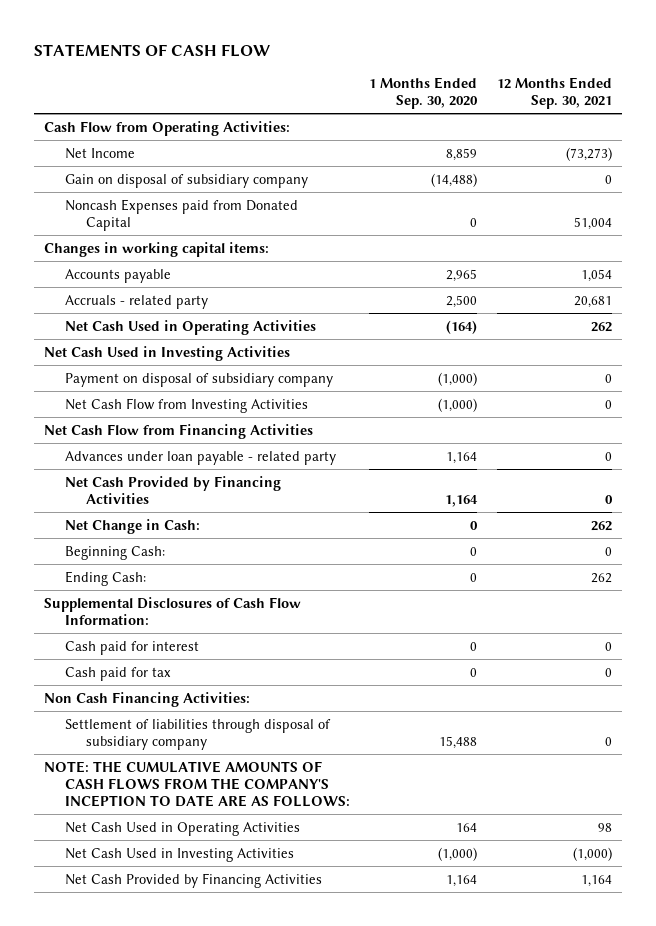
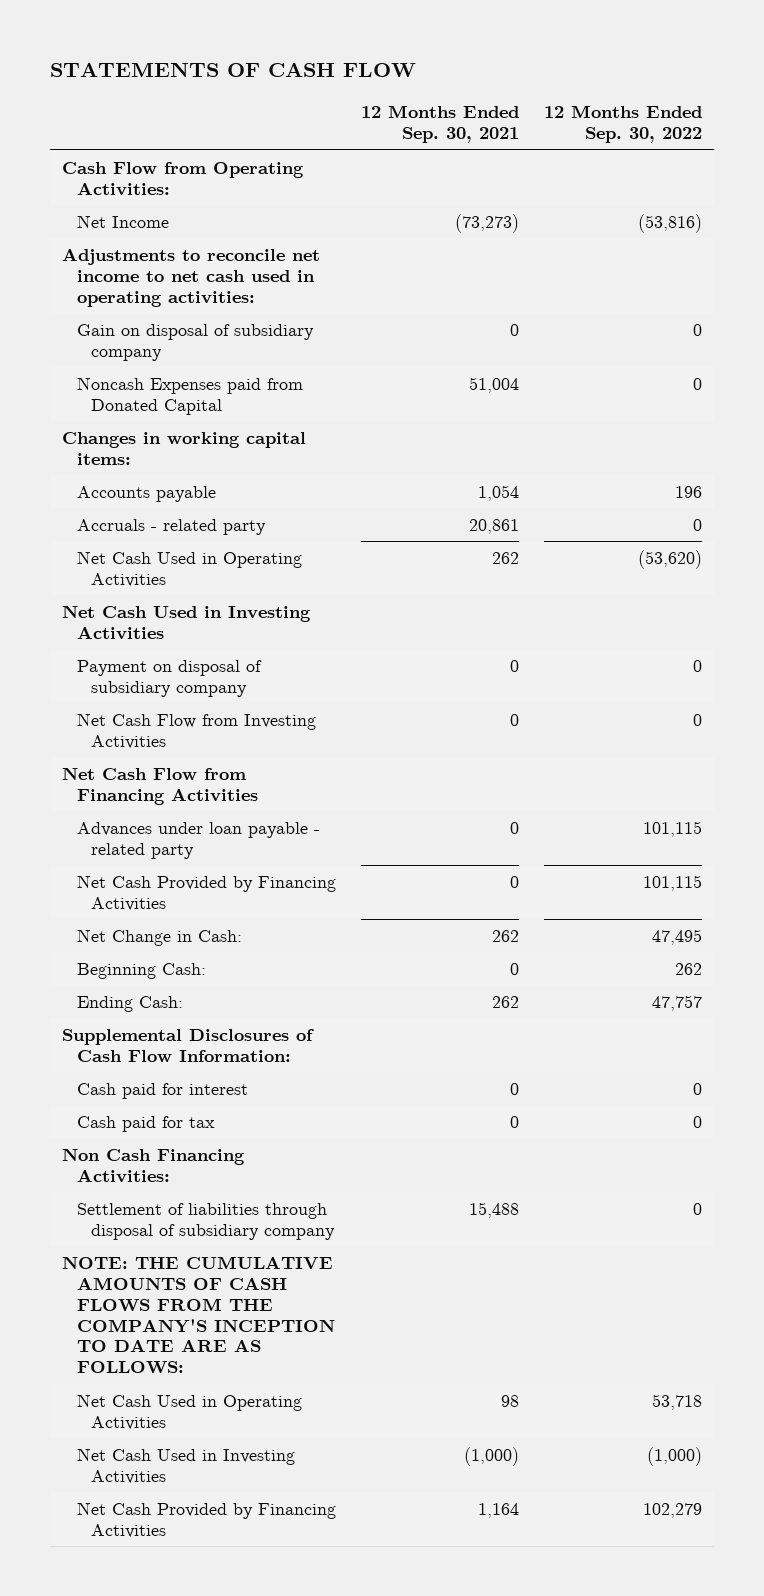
- | 1 Months Ended Sep. 30, 2020 | 12 Months Ended Sep. 30, 2021
+ | 12 Months Ended Sep. 30, 2021 | 12 Months Ended Sep. 30, 2022
+ Adjustments to reconcile net income to net cash used in operating activities:
- Accruals - related party | 2,500 | 20,681
+ Accruals - related party | 20,861 | 0
- Settlement of liabilities through disposal of subsidiary company | 15,488 | 0
+ Settlement of liabilities through disposal of subsidiary company | 15,488 | 0

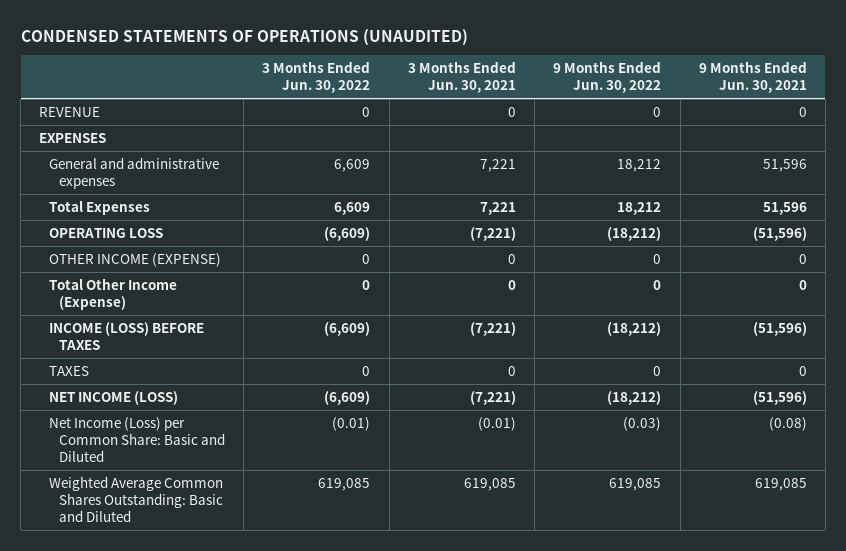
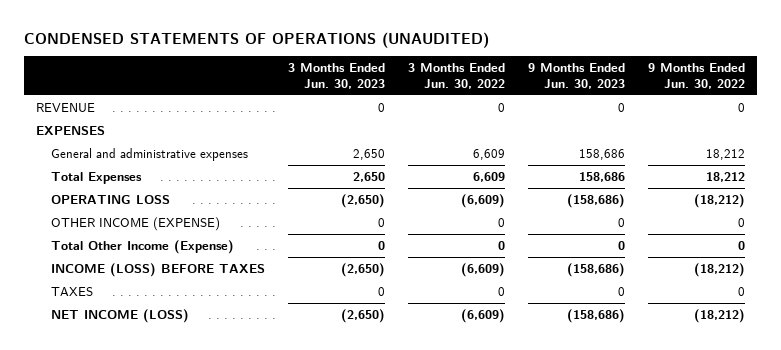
- | 3 Months Ended Jun. 30, 2022 | 3 Months Ended Jun. 30, 2021 | 9 Months Ended Jun. 30, 2022 | 9 Months Ended Jun. 30, 2021
+ | 3 Months Ended Jun. 30, 2023 | 3 Months Ended Jun. 30, 2022 | 9 Months Ended Jun. 30, 2023 | 9 Months Ended Jun. 30, 2022
- Net Income (Loss) per Common Share: Basic and Diluted | (0.01) | (0.01) | (0.03) | (0.08)
- Weighted Average Common Shares Outstanding: Basic and Diluted | 619,085 | 619,085 | 619,085 | 619,085

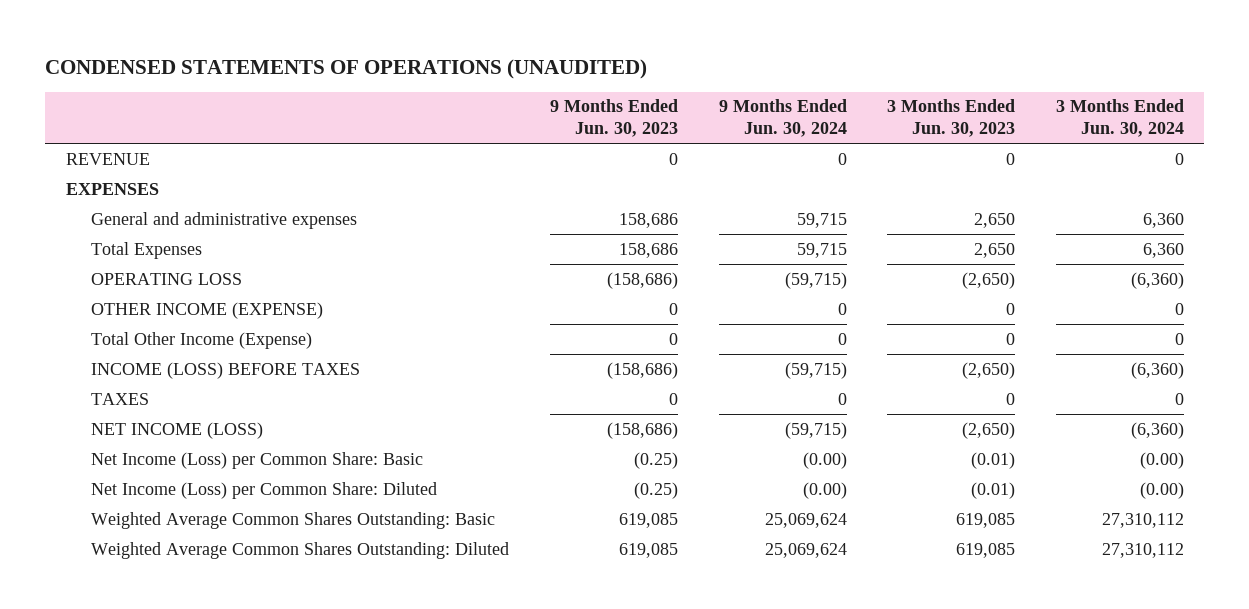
- | 3 Months Ended Jun. 30, 2023 | 3 Months Ended Jun. 30, 2022 | 9 Months Ended Jun. 30, 2023 | 9 Months Ended Jun. 30, 2022
+ | 9 Months Ended Jun. 30, 2023 | 9 Months Ended Jun. 30, 2024 | 3 Months Ended Jun. 30, 2023 | 3 Months Ended Jun. 30, 2024
+ Net Income (Loss) per Common Share: Basic | (0.25) | (0.00) | (0.01) | (0.00)
+ Net Income (Loss) per Common Share: Diluted | (0.25) | (0.00) | (0.01) | (0.00)
+ Weighted Average Common Shares Outstanding: Basic | 619,085 | 25,069,624 | 619,085 | 27,310,112
+ Weighted Average Common Shares Outstanding: Diluted | 619,085 | 25,069,624 | 619,085 | 27,310,112

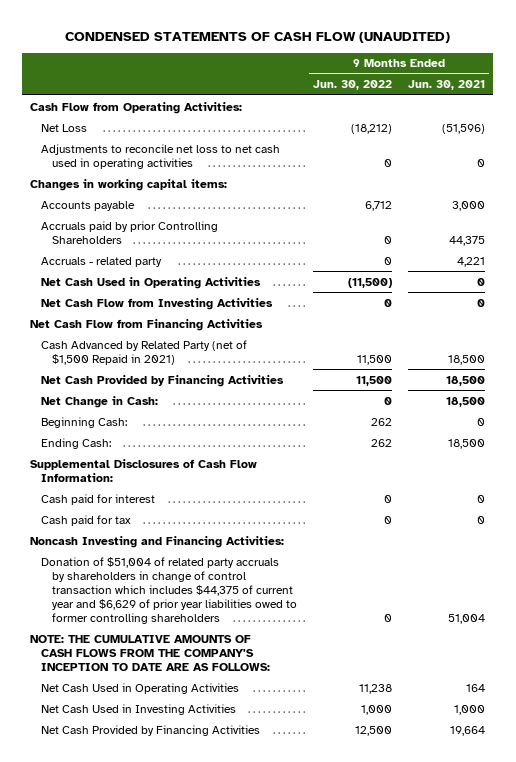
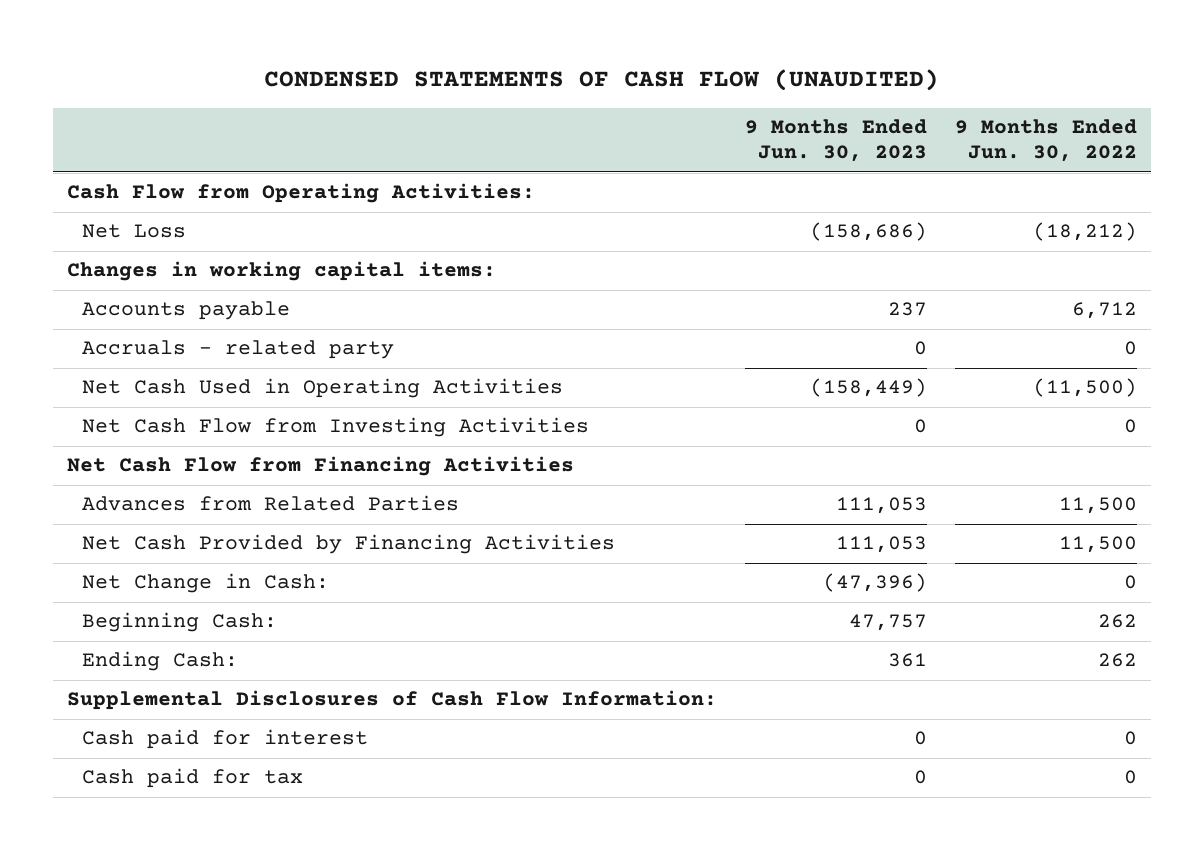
- | 9 Months Ended Jun. 30, 2022 | 9 Months Ended Jun. 30, 2021
+ | 9 Months Ended Jun. 30, 2023 | 9 Months Ended Jun. 30, 2022
- Adjustments to reconcile net loss to net cash used in operating activities | 0 | 0
- Accruals paid by prior Controlling Shareholders | 0 | 44,375
- Cash Advanced by Related Party (net of $1,500 Repaid in 2021) | 11,500 | 18,500
+ Advances from Related Parties | 111,053 | 11,500
- Noncash Investing and Financing Activities:
- Donation of $51,004 of related party accruals by shareholders in change of control transaction which includes $44,375 of current year and $6,629 of prior year liabilities owed to former controlling shareholders | 0 | 51,004
- NOTE: THE CUMULATIVE AMOUNTS OF CASH FLOWS FROM THE COMPANY'S INCEPTION TO DATE ARE AS FOLLOWS:
- Net Cash Used in Operating Activities | 11,238 | 164
- Net Cash Used in Investing Activities | 1,000 | 1,000
- Net Cash Provided by Financing Activities | 12,500 | 19,664

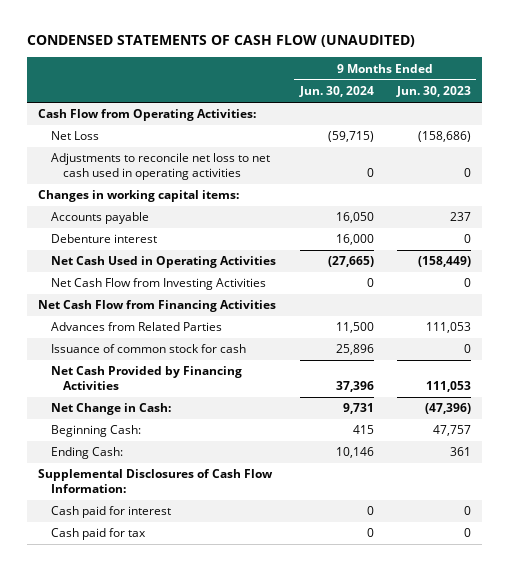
- | 9 Months Ended Jun. 30, 2023 | 9 Months Ended Jun. 30, 2022
+ | 9 Months Ended Jun. 30, 2024 | 9 Months Ended Jun. 30, 2023
+ Adjustments to reconcile net loss to net cash used in operating activities | 0 | 0
- Accruals - related party | 0 | 0
+ Debenture interest | 16,000 | 0
+ Issuance of common stock for cash | 25,896 | 0

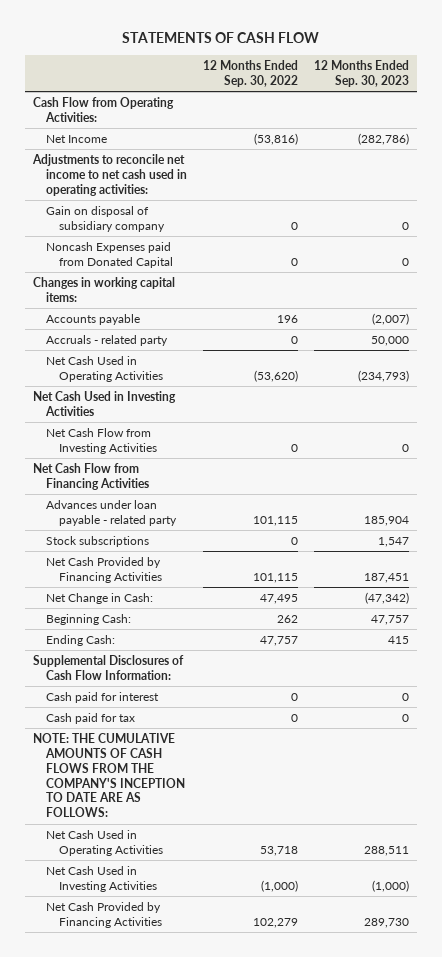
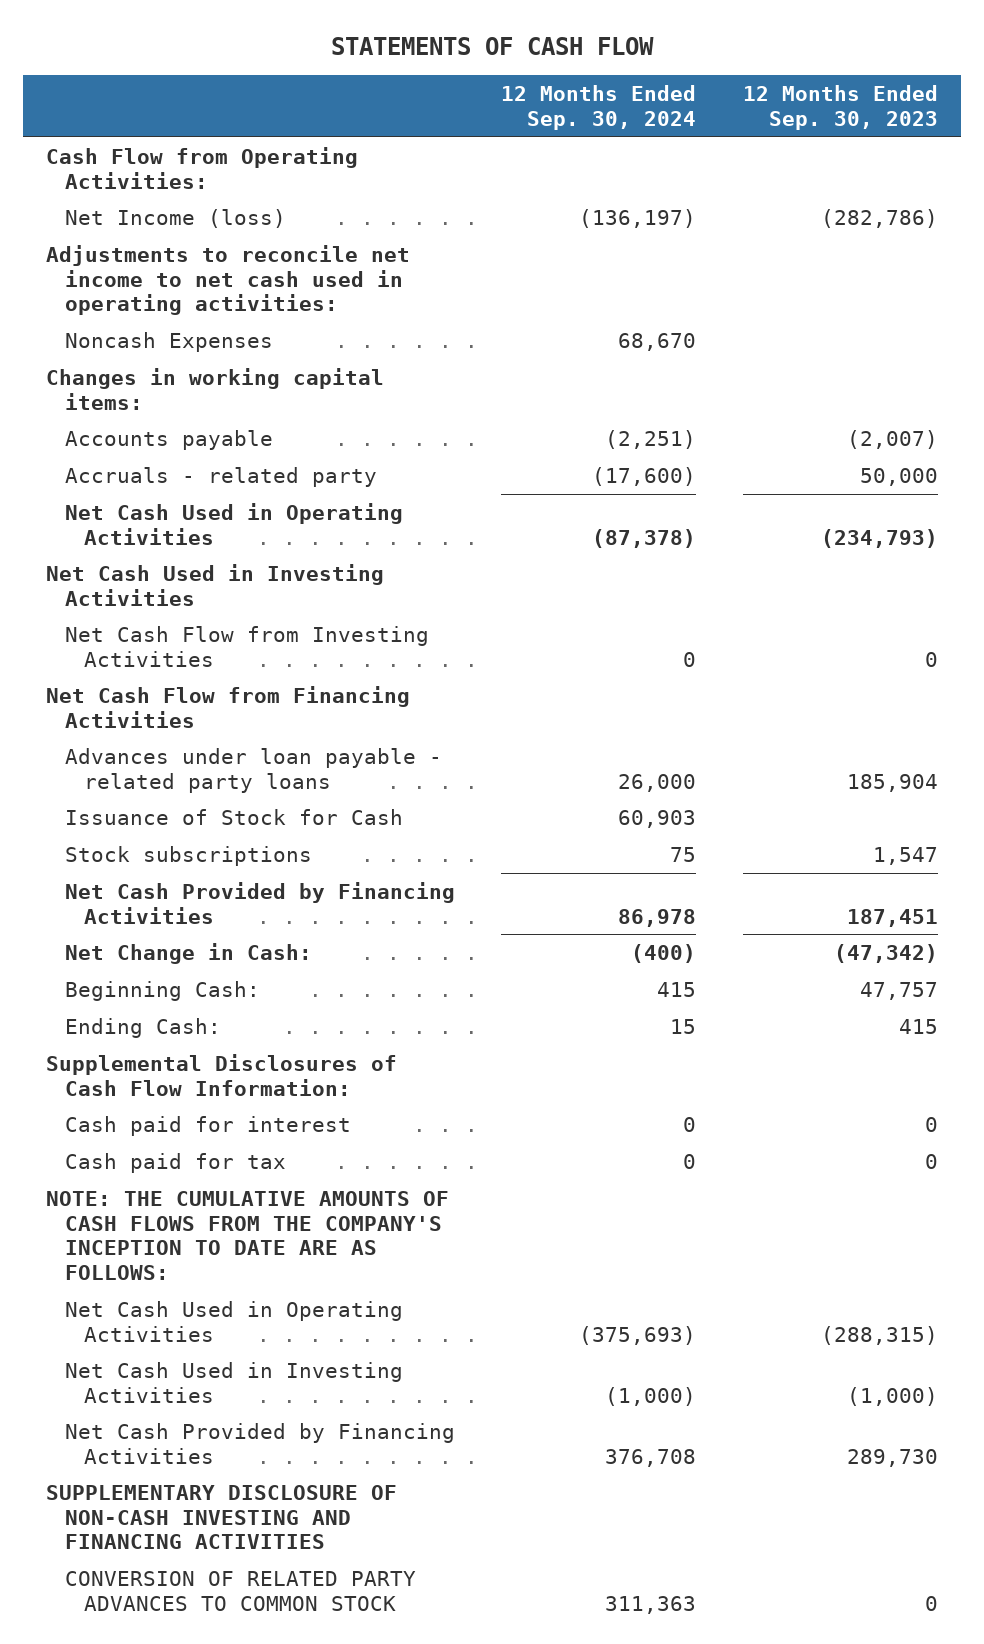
- | 12 Months Ended Sep. 30, 2022 | 12 Months Ended Sep. 30, 2023
+ | 12 Months Ended Sep. 30, 2024 | 12 Months Ended Sep. 30, 2023
- Net Income | (53,816) | (282,786)
+ Net Income (loss) | (136,197) | (282,786)
- Gain on disposal of subsidiary company | 0 | 0
- Noncash Expenses paid from Donated Capital | 0 | 0
+ Noncash Expenses | 68,670 |
- Advances under loan payable - related party | 101,115 | 185,904
+ Advances under loan payable - related party loans | 26,000 | 185,904
+ Issuance of Stock for Cash | 60,903 |
- Net Cash Used in Operating Activities | 53,718 | 288,511
+ Net Cash Used in Operating Activities | (375,693) | (288,315)
+ SUPPLEMENTARY DISCLOSURE OF NON-CASH INVESTING AND FINANCING ACTIVITIES
+ CONVERSION OF RELATED PARTY ADVANCES TO COMMON STOCK | 311,363 | 0

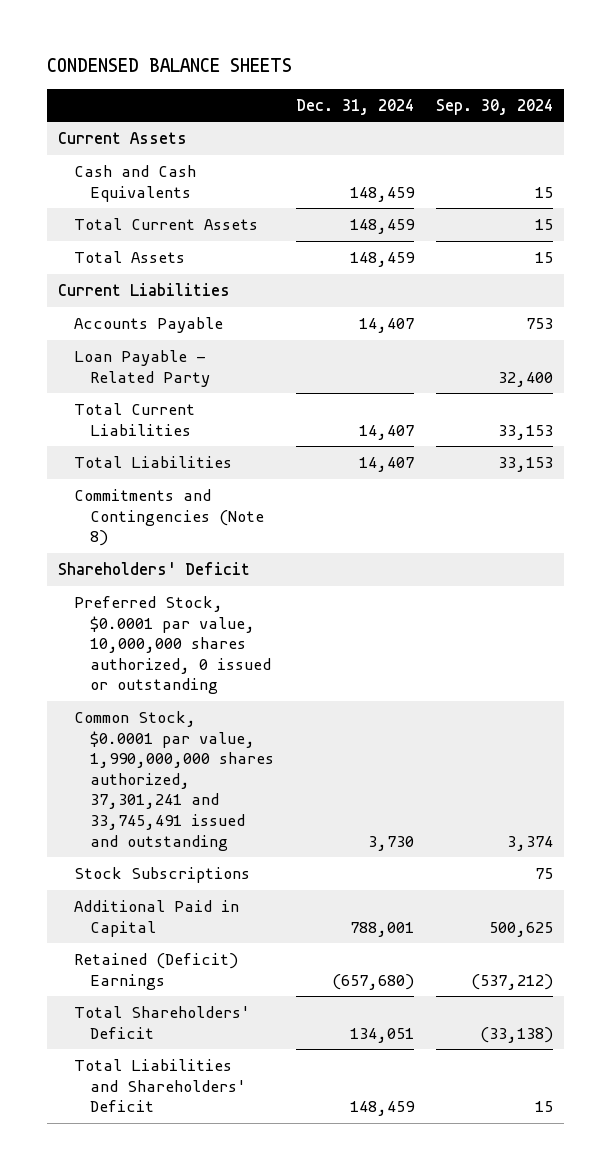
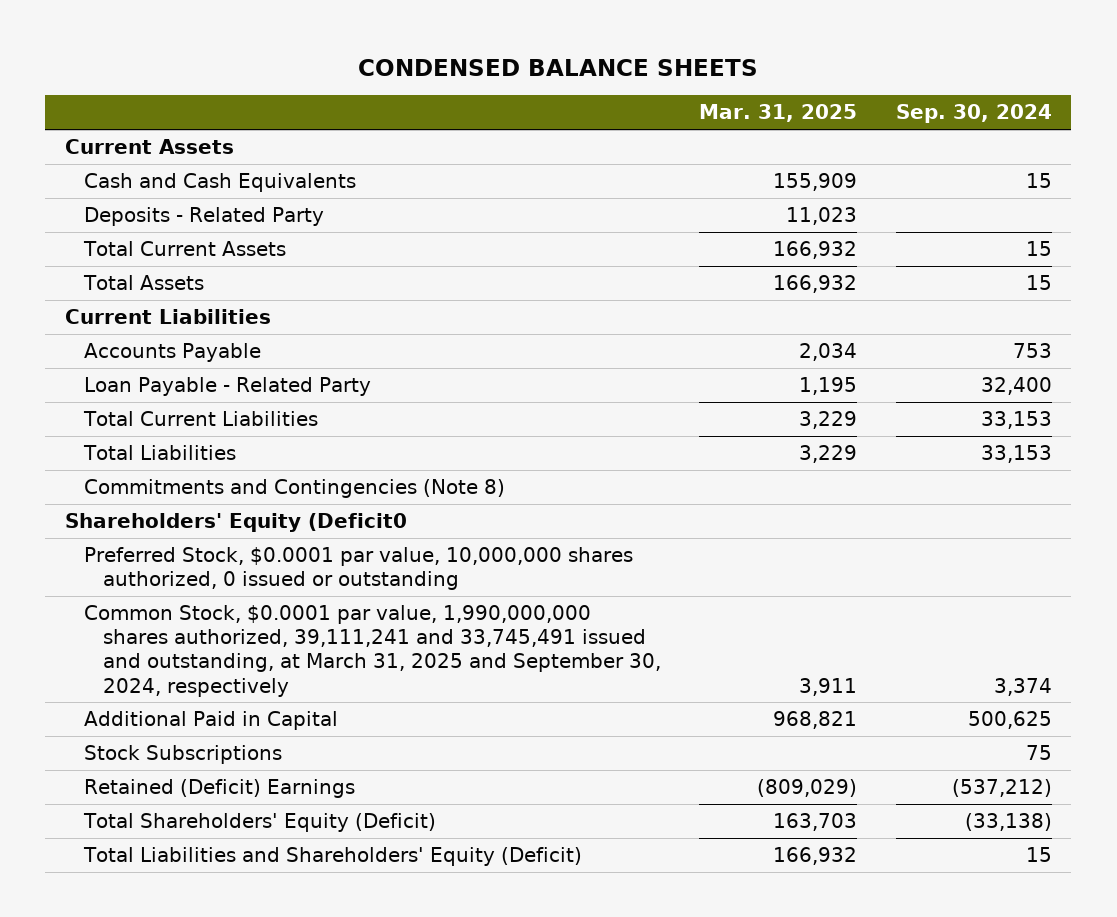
- | Dec. 31, 2024 | Sep. 30, 2024
+ | Mar. 31, 2025 | Sep. 30, 2024
+ Deposits - Related Party | 11,023 |
- Shareholders' Deficit
+ Shareholders' Equity (Deficit0
- Common Stock, $0.0001 par value, 1,990,000,000 shares authorized, 37,301,241 and 33,745,491 issued and outstanding | 3,730 | 3,374
+ Common Stock, $0.0001 par value, 1,990,000,000 shares authorized, 39,111,241 and 33,745,491 issued and outstanding, at March 31, 2025 and September 30, 2024, respectively | 3,911 | 3,374
moved down: Stock Subscriptions | | 75
- Total Shareholders' Deficit | 134,051 | (33,138)
- Total Liabilities and Shareholders' Deficit | 148,459 | 15
+ Total Shareholders' Equity (Deficit) | 163,703 | (33,138)
+ Total Liabilities and Shareholders' Equity (Deficit) | 166,932 | 15

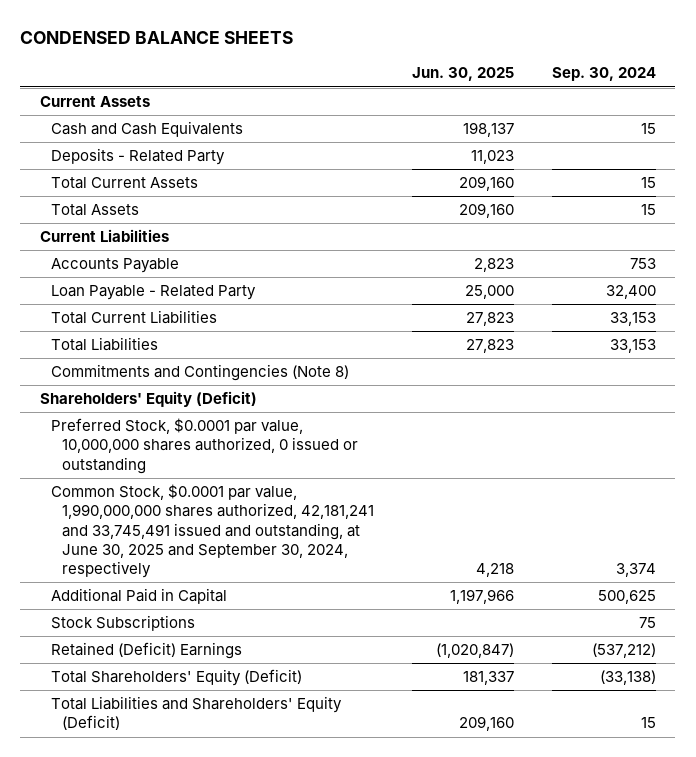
- | Mar. 31, 2025 | Sep. 30, 2024
+ | Jun. 30, 2025 | Sep. 30, 2024
- Shareholders' Equity (Deficit0
+ Shareholders' Equity (Deficit)
- Common Stock, $0.0001 par value, 1,990,000,000 shares authorized, 39,111,241 and 33,745,491 issued and outstanding, at March 31, 2025 and September 30, 2024, respectively | 3,911 | 3,374
+ Common Stock, $0.0001 par value, 1,990,000,000 shares authorized, 42,181,241 and 33,745,491 issued and outstanding, at June 30, 2025 and September 30, 2024, respectively | 4,218 | 3,374

